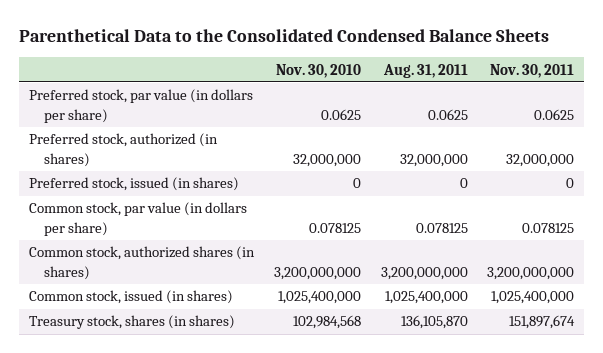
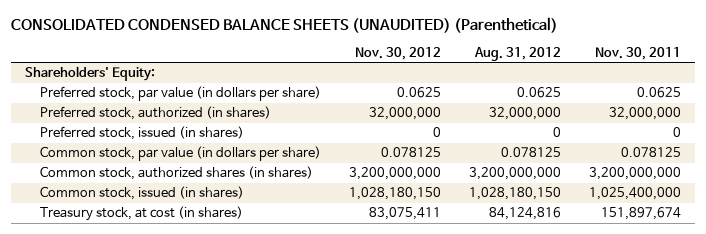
- Parenthetical Data to the Consolidated Condensed Balance Sheets
+ CONSOLIDATED CONDENSED BALANCE SHEETS (UNAUDITED) (Parenthetical)
- | Nov. 30, 2010 | Aug. 31, 2011 | Nov. 30, 2011
+ | Nov. 30, 2012 | Aug. 31, 2012 | Nov. 30, 2011
+ Shareholders' Equity:
- Treasury stock, shares (in shares) | 102,984,568 | 136,105,870 | 151,897,674
+ Treasury stock, at cost (in shares) | 83,075,411 | 84,124,816 | 151,897,674

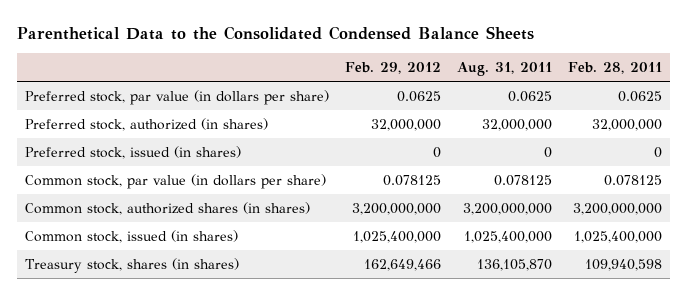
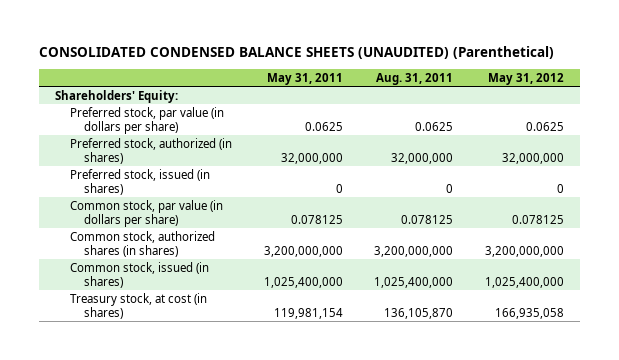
- Parenthetical Data to the Consolidated Condensed Balance Sheets
+ CONSOLIDATED CONDENSED BALANCE SHEETS (UNAUDITED) (Parenthetical)
- | Feb. 29, 2012 | Aug. 31, 2011 | Feb. 28, 2011
+ | May 31, 2011 | Aug. 31, 2011 | May 31, 2012
+ Shareholders' Equity:
- Treasury stock, shares (in shares) | 162,649,466 | 136,105,870 | 109,940,598
+ Treasury stock, at cost (in shares) | 119,981,154 | 136,105,870 | 166,935,058

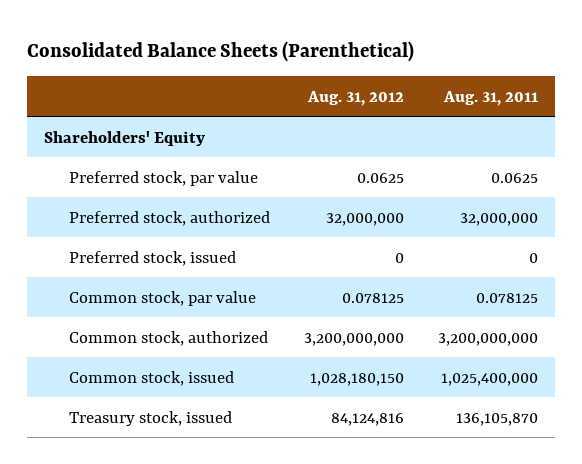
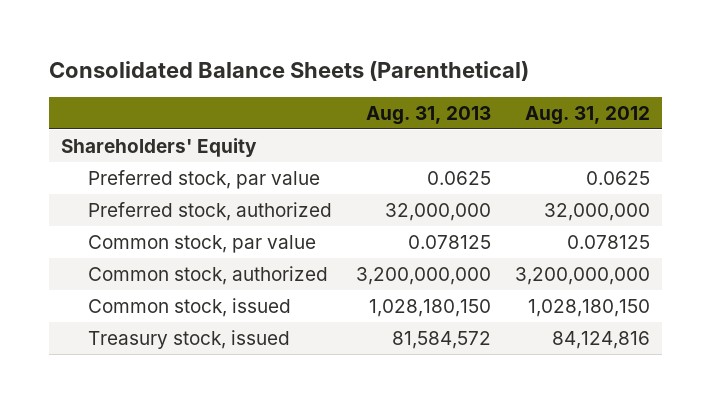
- | Aug. 31, 2012 | Aug. 31, 2011
+ | Aug. 31, 2013 | Aug. 31, 2012
- Preferred stock, issued | 0 | 0

